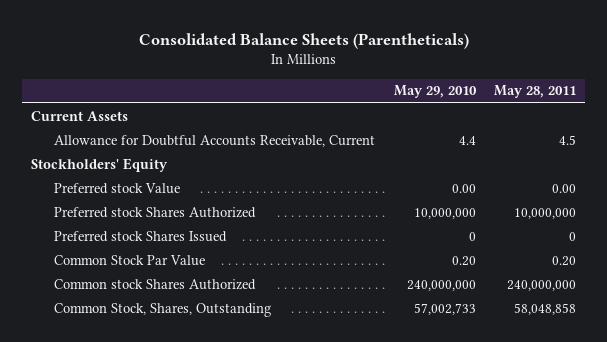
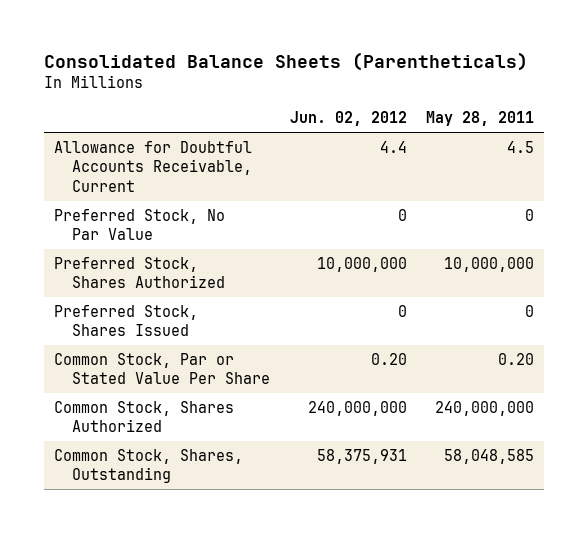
- | May 29, 2010 | May 28, 2011
+ | Jun. 02, 2012 | May 28, 2011
- Current Assets
- Stockholders' Equity
- Preferred stock Value | 0.00 | 0.00
- Preferred stock Shares Authorized | 10,000,000 | 10,000,000
- Preferred stock Shares Issued | 0 | 0
- Common Stock Par Value | 0.20 | 0.20
- Common stock Shares Authorized | 240,000,000 | 240,000,000
- Common Stock, Shares, Outstanding | 57,002,733 | 58,048,858
+ Preferred Stock, No Par Value | 0 | 0
+ Preferred Stock, Shares Authorized | 10,000,000 | 10,000,000
+ Preferred Stock, Shares Issued | 0 | 0
+ Common Stock, Par or Stated Value Per Share | 0.20 | 0.20
+ Common Stock, Shares Authorized | 240,000,000 | 240,000,000
+ Common Stock, Shares, Outstanding | 58,375,931 | 58,048,585

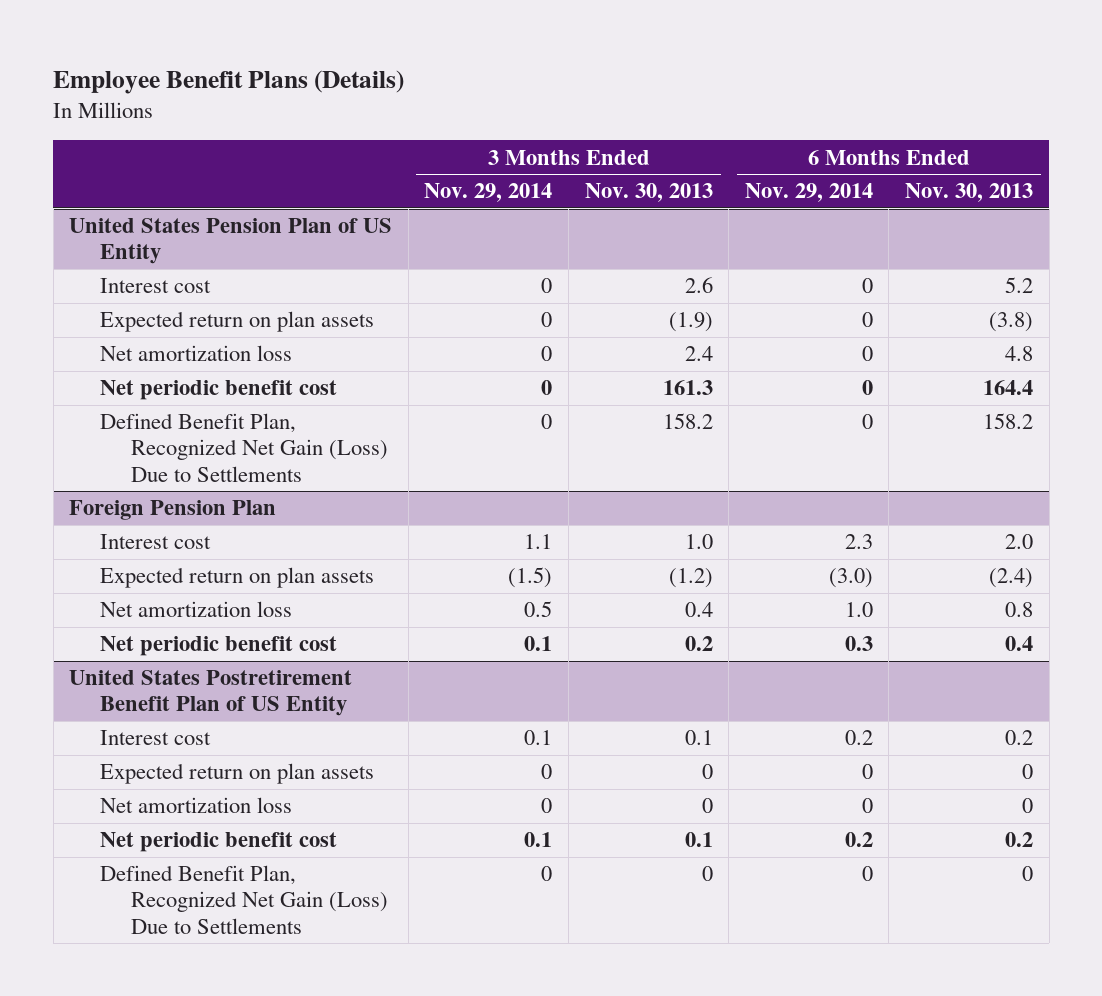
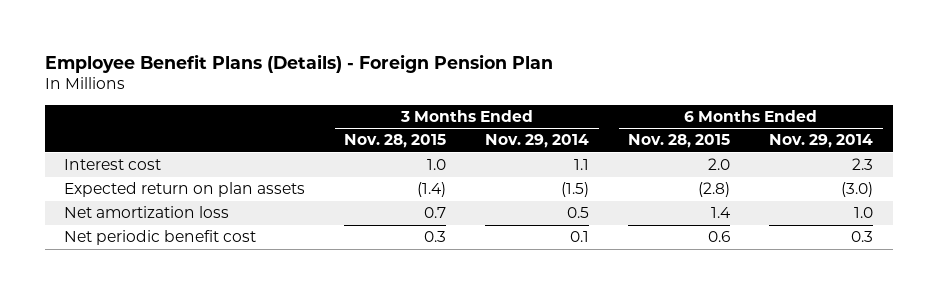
- Employee Benefit Plans (Details)
+ Employee Benefit Plans (Details) - Foreign Pension Plan
- | 3 Months Ended Nov. 29, 2014 | 3 Months Ended Nov. 30, 2013 | 6 Months Ended Nov. 29, 2014 | 6 Months Ended Nov. 30, 2013
+ | 3 Months Ended Nov. 28, 2015 | 3 Months Ended Nov. 29, 2014 | 6 Months Ended Nov. 28, 2015 | 6 Months Ended Nov. 29, 2014
- United States Pension Plan of US Entity
- Interest cost | 0 | 2.6 | 0 | 5.2
- Expected return on plan assets | 0 | (1.9) | 0 | (3.8)
- Net amortization loss | 0 | 2.4 | 0 | 4.8
- Net periodic benefit cost | 0 | 161.3 | 0 | 164.4
- Defined Benefit Plan, Recognized Net Gain (Loss) Due to Settlements | 0 | 158.2 | 0 | 158.2
- Foreign Pension Plan
- United States Postretirement Benefit Plan of US Entity
- Interest cost | 0.1 | 0.1 | 0.2 | 0.2
- Expected return on plan assets | 0 | 0 | 0 | 0
- Net amortization loss | 0 | 0 | 0 | 0
- Net periodic benefit cost | 0.1 | 0.1 | 0.2 | 0.2
- Defined Benefit Plan, Recognized Net Gain (Loss) Due to Settlements | 0 | 0 | 0 | 0

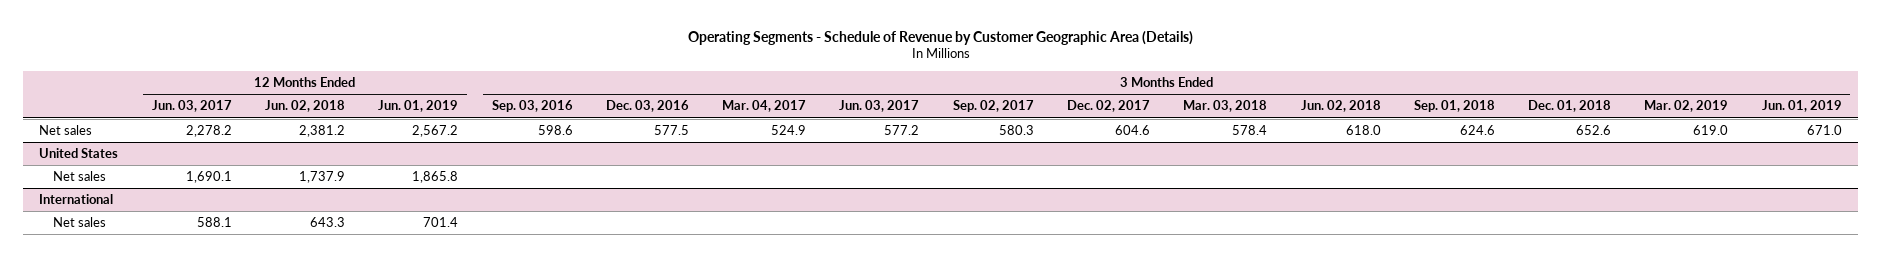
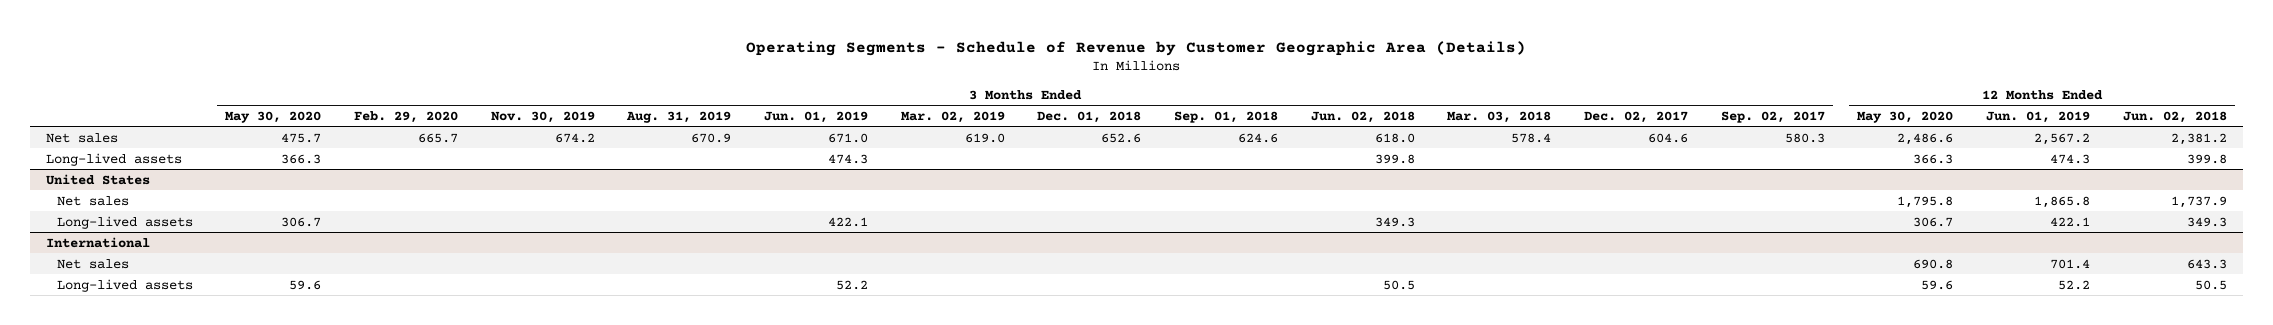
- | 12 Months Ended Jun. 03, 2017 | 12 Months Ended Jun. 02, 2018 | 12 Months Ended Jun. 01, 2019 | 3 Months Ended Sep. 03, 2016 | 3 Months Ended Dec. 03, 2016 | 3 Months Ended Mar. 04, 2017 | 3 Months Ended Jun. 03, 2017 | 3 Months Ended Sep. 02, 2017 | 3 Months Ended Dec. 02, 2017 | 3 Months Ended Mar. 03, 2018 | 3 Months Ended Jun. 02, 2018 | 3 Months Ended Sep. 01, 2018 | 3 Months Ended Dec. 01, 2018 | 3 Months Ended Mar. 02, 2019 | 3 Months Ended Jun. 01, 2019
+ | 3 Months Ended May 30, 2020 | 3 Months Ended Feb. 29, 2020 | 3 Months Ended Nov. 30, 2019 | 3 Months Ended Aug. 31, 2019 | 3 Months Ended Jun. 01, 2019 | 3 Months Ended Mar. 02, 2019 | 3 Months Ended Dec. 01, 2018 | 3 Months Ended Sep. 01, 2018 | 3 Months Ended Jun. 02, 2018 | 3 Months Ended Mar. 03, 2018 | 3 Months Ended Dec. 02, 2017 | 3 Months Ended Sep. 02, 2017 | 12 Months Ended May 30, 2020 | 12 Months Ended Jun. 01, 2019 | 12 Months Ended Jun. 02, 2018
+ Long-lived assets | 366.3 | | | | 474.3 | | | | 399.8 | | | | 366.3 | 474.3 | 399.8
@ United States
+ Long-lived assets | 306.7 | | | | 422.1 | | | | 349.3 | | | | 306.7 | 422.1 | 349.3
@ International
+ Long-lived assets | 59.6 | | | | 52.2 | | | | 50.5 | | | | 59.6 | 52.2 | 50.5

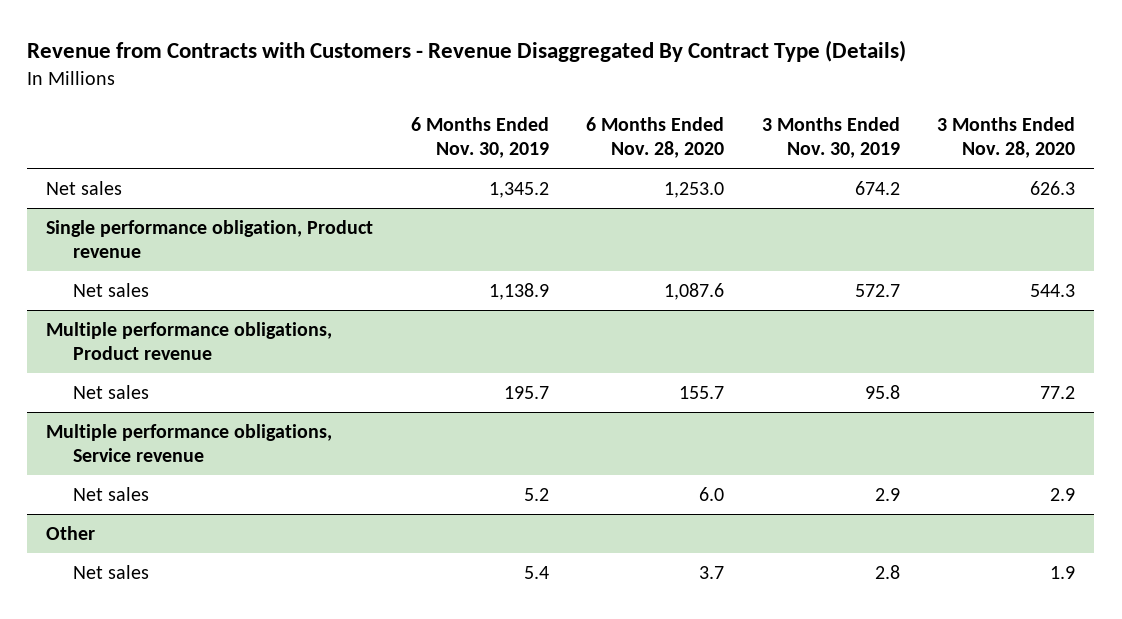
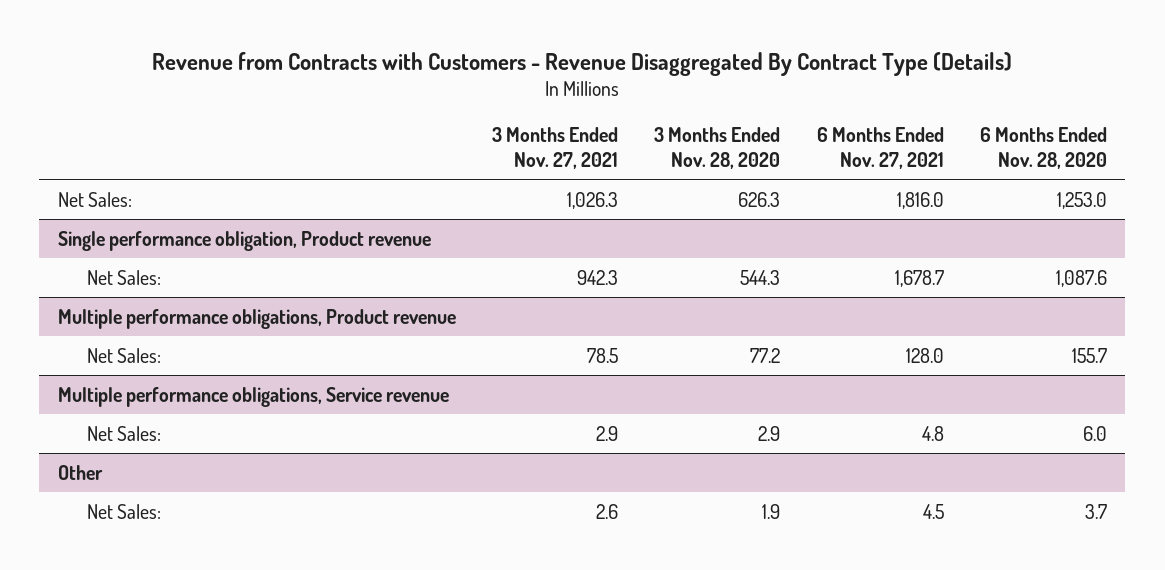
- | 6 Months Ended Nov. 30, 2019 | 6 Months Ended Nov. 28, 2020 | 3 Months Ended Nov. 30, 2019 | 3 Months Ended Nov. 28, 2020
+ | 3 Months Ended Nov. 27, 2021 | 3 Months Ended Nov. 28, 2020 | 6 Months Ended Nov. 27, 2021 | 6 Months Ended Nov. 28, 2020
- Net sales | 1,345.2 | 1,253.0 | 674.2 | 626.3
+ Net Sales: | 1,026.3 | 626.3 | 1,816.0 | 1,253.0
@ Single performance obligation, Product revenue
- Net sales | 1,138.9 | 1,087.6 | 572.7 | 544.3
+ Net Sales: | 942.3 | 544.3 | 1,678.7 | 1,087.6
@ Multiple performance obligations, Product revenue
- Net sales | 195.7 | 155.7 | 95.8 | 77.2
+ Net Sales: | 78.5 | 77.2 | 128.0 | 155.7
@ Multiple performance obligations, Service revenue
- Net sales | 5.2 | 6.0 | 2.9 | 2.9
+ Net Sales: | 2.9 | 2.9 | 4.8 | 6.0
@ Other
- Net sales | 5.4 | 3.7 | 2.8 | 1.9
+ Net Sales: | 2.6 | 1.9 | 4.5 | 3.7

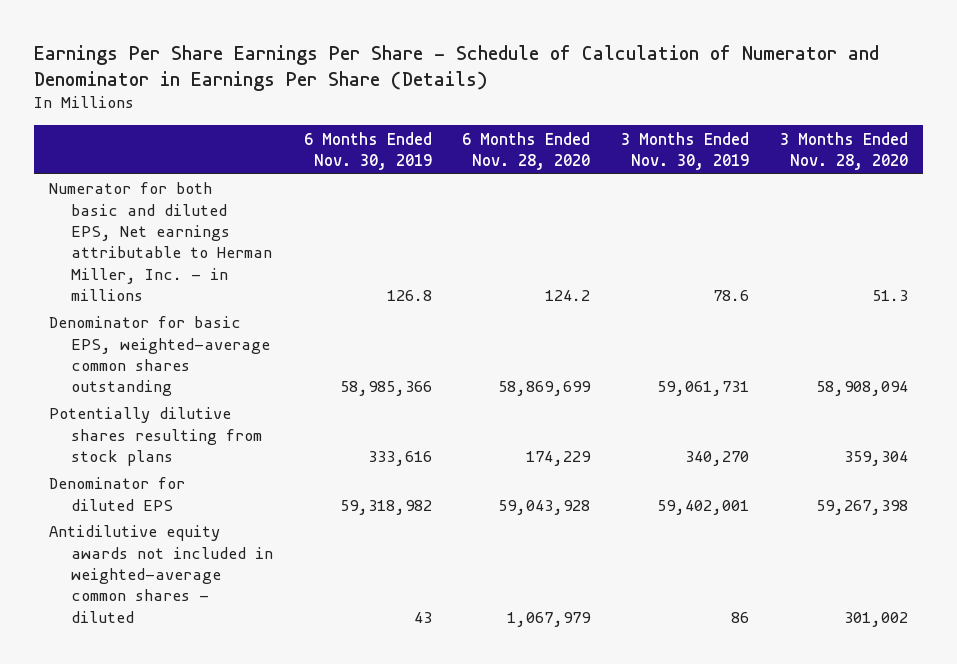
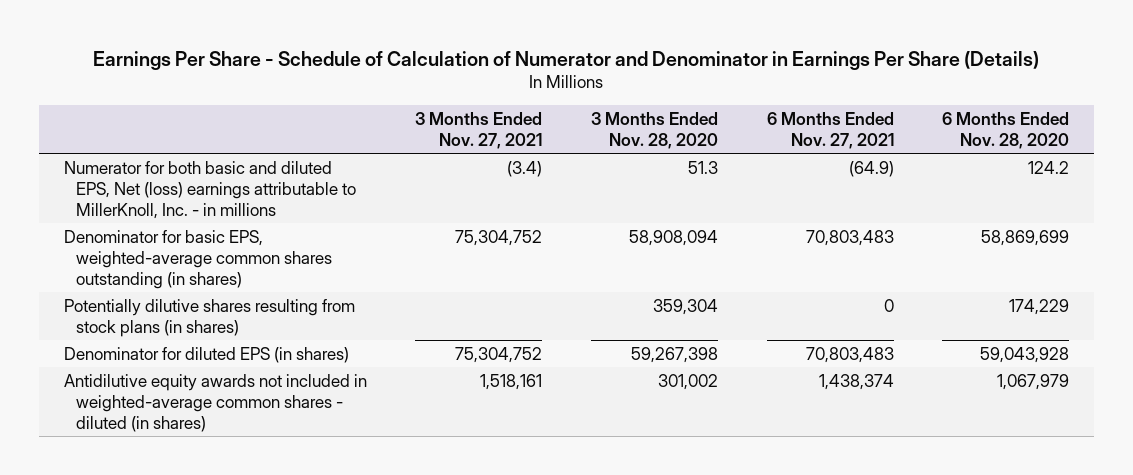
- Earnings Per Share Earnings Per Share - Schedule of Calculation of Numerator and Denominator in Earnings Per Share (Details)
+ Earnings Per Share - Schedule of Calculation of Numerator and Denominator in Earnings Per Share (Details)
- | 6 Months Ended Nov. 30, 2019 | 6 Months Ended Nov. 28, 2020 | 3 Months Ended Nov. 30, 2019 | 3 Months Ended Nov. 28, 2020
+ | 3 Months Ended Nov. 27, 2021 | 3 Months Ended Nov. 28, 2020 | 6 Months Ended Nov. 27, 2021 | 6 Months Ended Nov. 28, 2020
- Numerator for both basic and diluted EPS, Net earnings attributable to Herman Miller, Inc. - in millions | 126.8 | 124.2 | 78.6 | 51.3
- Denominator for basic EPS, weighted-average common shares outstanding | 58,985,366 | 58,869,699 | 59,061,731 | 58,908,094
- Potentially dilutive shares resulting from stock plans | 333,616 | 174,229 | 340,270 | 359,304
- Denominator for diluted EPS | 59,318,982 | 59,043,928 | 59,402,001 | 59,267,398
- Antidilutive equity awards not included in weighted-average common shares - diluted | 43 | 1,067,979 | 86 | 301,002
+ Numerator for both basic and diluted EPS, Net (loss) earnings attributable to MillerKnoll, Inc. - in millions | (3.4) | 51.3 | (64.9) | 124.2
+ Denominator for basic EPS, weighted-average common shares outstanding (in shares) | 75,304,752 | 58,908,094 | 70,803,483 | 58,869,699
+ Potentially dilutive shares resulting from stock plans (in shares) | | 359,304 | 0 | 174,229
+ Denominator for diluted EPS (in shares) | 75,304,752 | 59,267,398 | 70,803,483 | 59,043,928
+ Antidilutive equity awards not included in weighted-average common shares - diluted (in shares) | 1,518,161 | 301,002 | 1,438,374 | 1,067,979

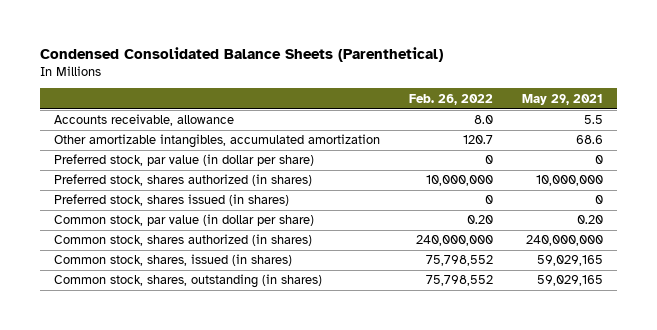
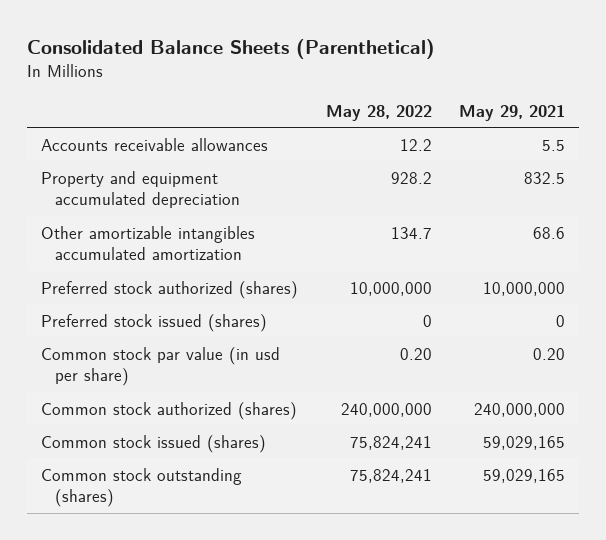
- Condensed Consolidated Balance Sheets (Parenthetical)
+ Consolidated Balance Sheets (Parenthetical)
- | Feb. 26, 2022 | May 29, 2021
+ | May 28, 2022 | May 29, 2021
- Accounts receivable, allowance | 8.0 | 5.5
- Other amortizable intangibles, accumulated amortization | 120.7 | 68.6
- Preferred stock, par value (in dollar per share) | 0 | 0
- Preferred stock, shares authorized (in shares) | 10,000,000 | 10,000,000
- Preferred stock, shares issued (in shares) | 0 | 0
- Common stock, par value (in dollar per share) | 0.20 | 0.20
- Common stock, shares authorized (in shares) | 240,000,000 | 240,000,000
- Common stock, shares, issued (in shares) | 75,798,552 | 59,029,165
- Common stock, shares, outstanding (in shares) | 75,798,552 | 59,029,165
+ Accounts receivable allowances | 12.2 | 5.5
+ Property and equipment accumulated depreciation | 928.2 | 832.5
+ Other amortizable intangibles accumulated amortization | 134.7 | 68.6
+ Preferred stock authorized (shares) | 10,000,000 | 10,000,000
+ Preferred stock issued (shares) | 0 | 0
+ Common stock par value (in usd per share) | 0.20 | 0.20
+ Common stock authorized (shares) | 240,000,000 | 240,000,000
+ Common stock issued (shares) | 75,824,241 | 59,029,165
+ Common stock outstanding (shares) | 75,824,241 | 59,029,165

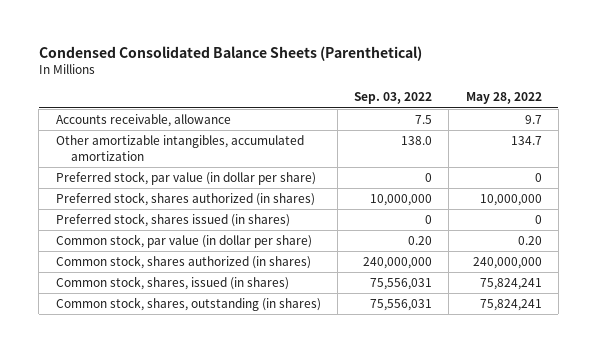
- Consolidated Balance Sheets (Parenthetical)
+ Condensed Consolidated Balance Sheets (Parenthetical)
- | May 28, 2022 | May 29, 2021
+ | Sep. 03, 2022 | May 28, 2022
- Accounts receivable allowances | 12.2 | 5.5
- Property and equipment accumulated depreciation | 928.2 | 832.5
- Other amortizable intangibles accumulated amortization | 134.7 | 68.6
- Preferred stock authorized (shares) | 10,000,000 | 10,000,000
- Preferred stock issued (shares) | 0 | 0
- Common stock par value (in usd per share) | 0.20 | 0.20
- Common stock authorized (shares) | 240,000,000 | 240,000,000
- Common stock issued (shares) | 75,824,241 | 59,029,165
- Common stock outstanding (shares) | 75,824,241 | 59,029,165
+ Accounts receivable, allowance | 7.5 | 9.7
+ Other amortizable intangibles, accumulated amortization | 138.0 | 134.7
+ Preferred stock, par value (in dollar per share) | 0 | 0
+ Preferred stock, shares authorized (in shares) | 10,000,000 | 10,000,000
+ Preferred stock, shares issued (in shares) | 0 | 0
+ Common stock, par value (in dollar per share) | 0.20 | 0.20
+ Common stock, shares authorized (in shares) | 240,000,000 | 240,000,000
+ Common stock, shares, issued (in shares) | 75,556,031 | 75,824,241
+ Common stock, shares, outstanding (in shares) | 75,556,031 | 75,824,241

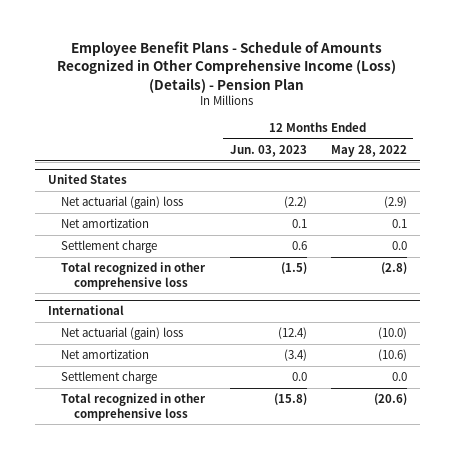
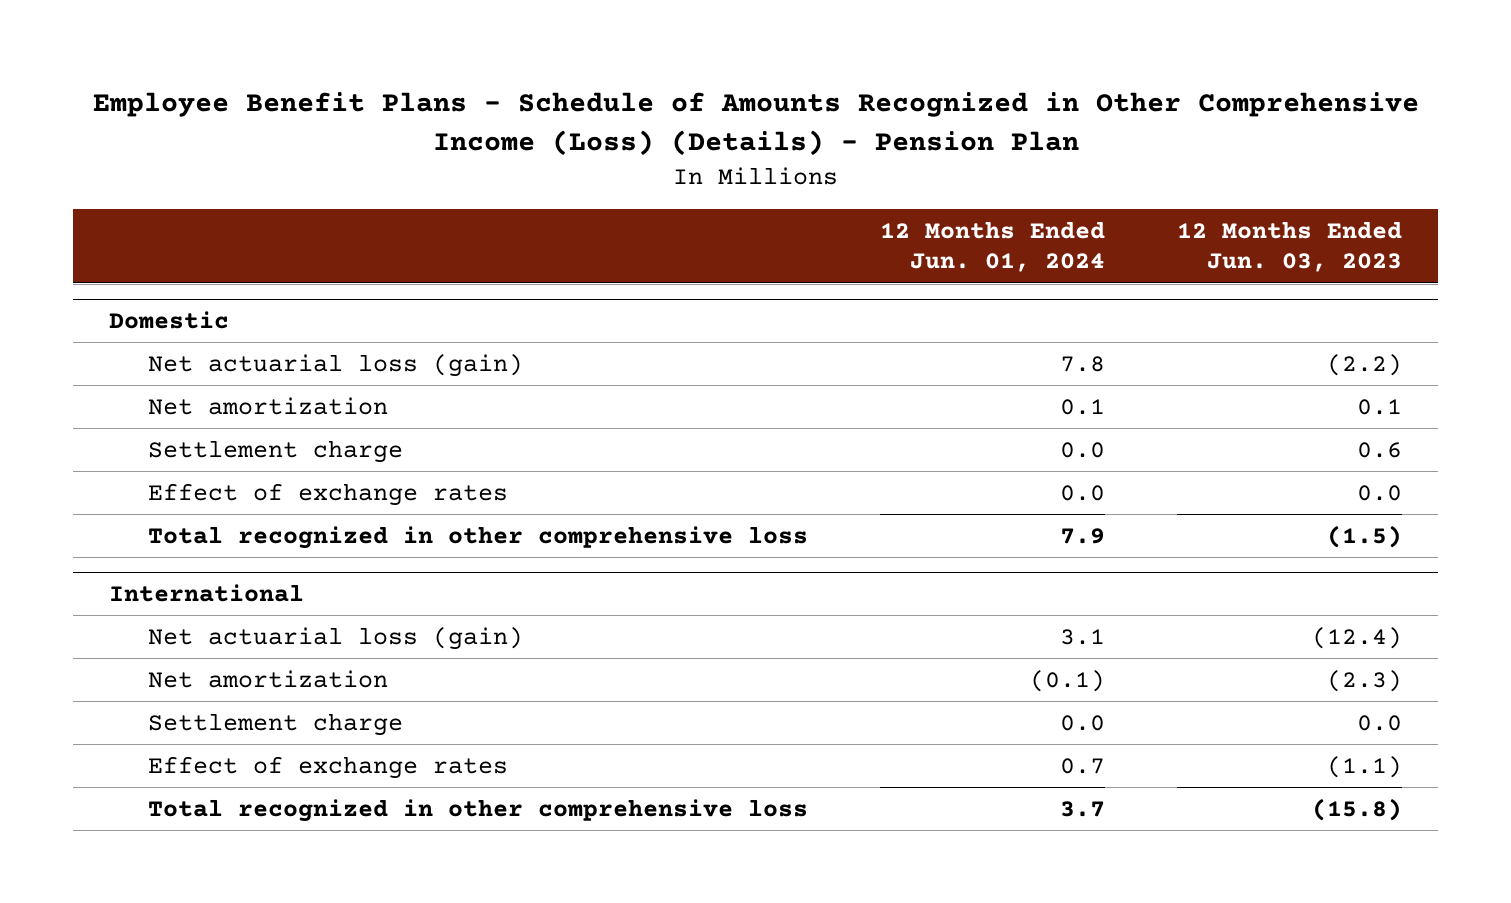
- | 12 Months Ended Jun. 03, 2023 | 12 Months Ended May 28, 2022
+ | 12 Months Ended Jun. 01, 2024 | 12 Months Ended Jun. 03, 2023
- United States
- Net actuarial (gain) loss | (2.2) | (2.9)
+ Domestic
+ Net actuarial loss (gain) | 7.8 | (2.2)
+ Effect of exchange rates | 0.0 | 0.0
@ International
- Net actuarial (gain) loss | (12.4) | (10.0)
- Net amortization | (3.4) | (10.6)
+ Net actuarial loss (gain) | 3.1 | (12.4)
+ Net amortization | (0.1) | (2.3)
+ Effect of exchange rates | 0.7 | (1.1)

